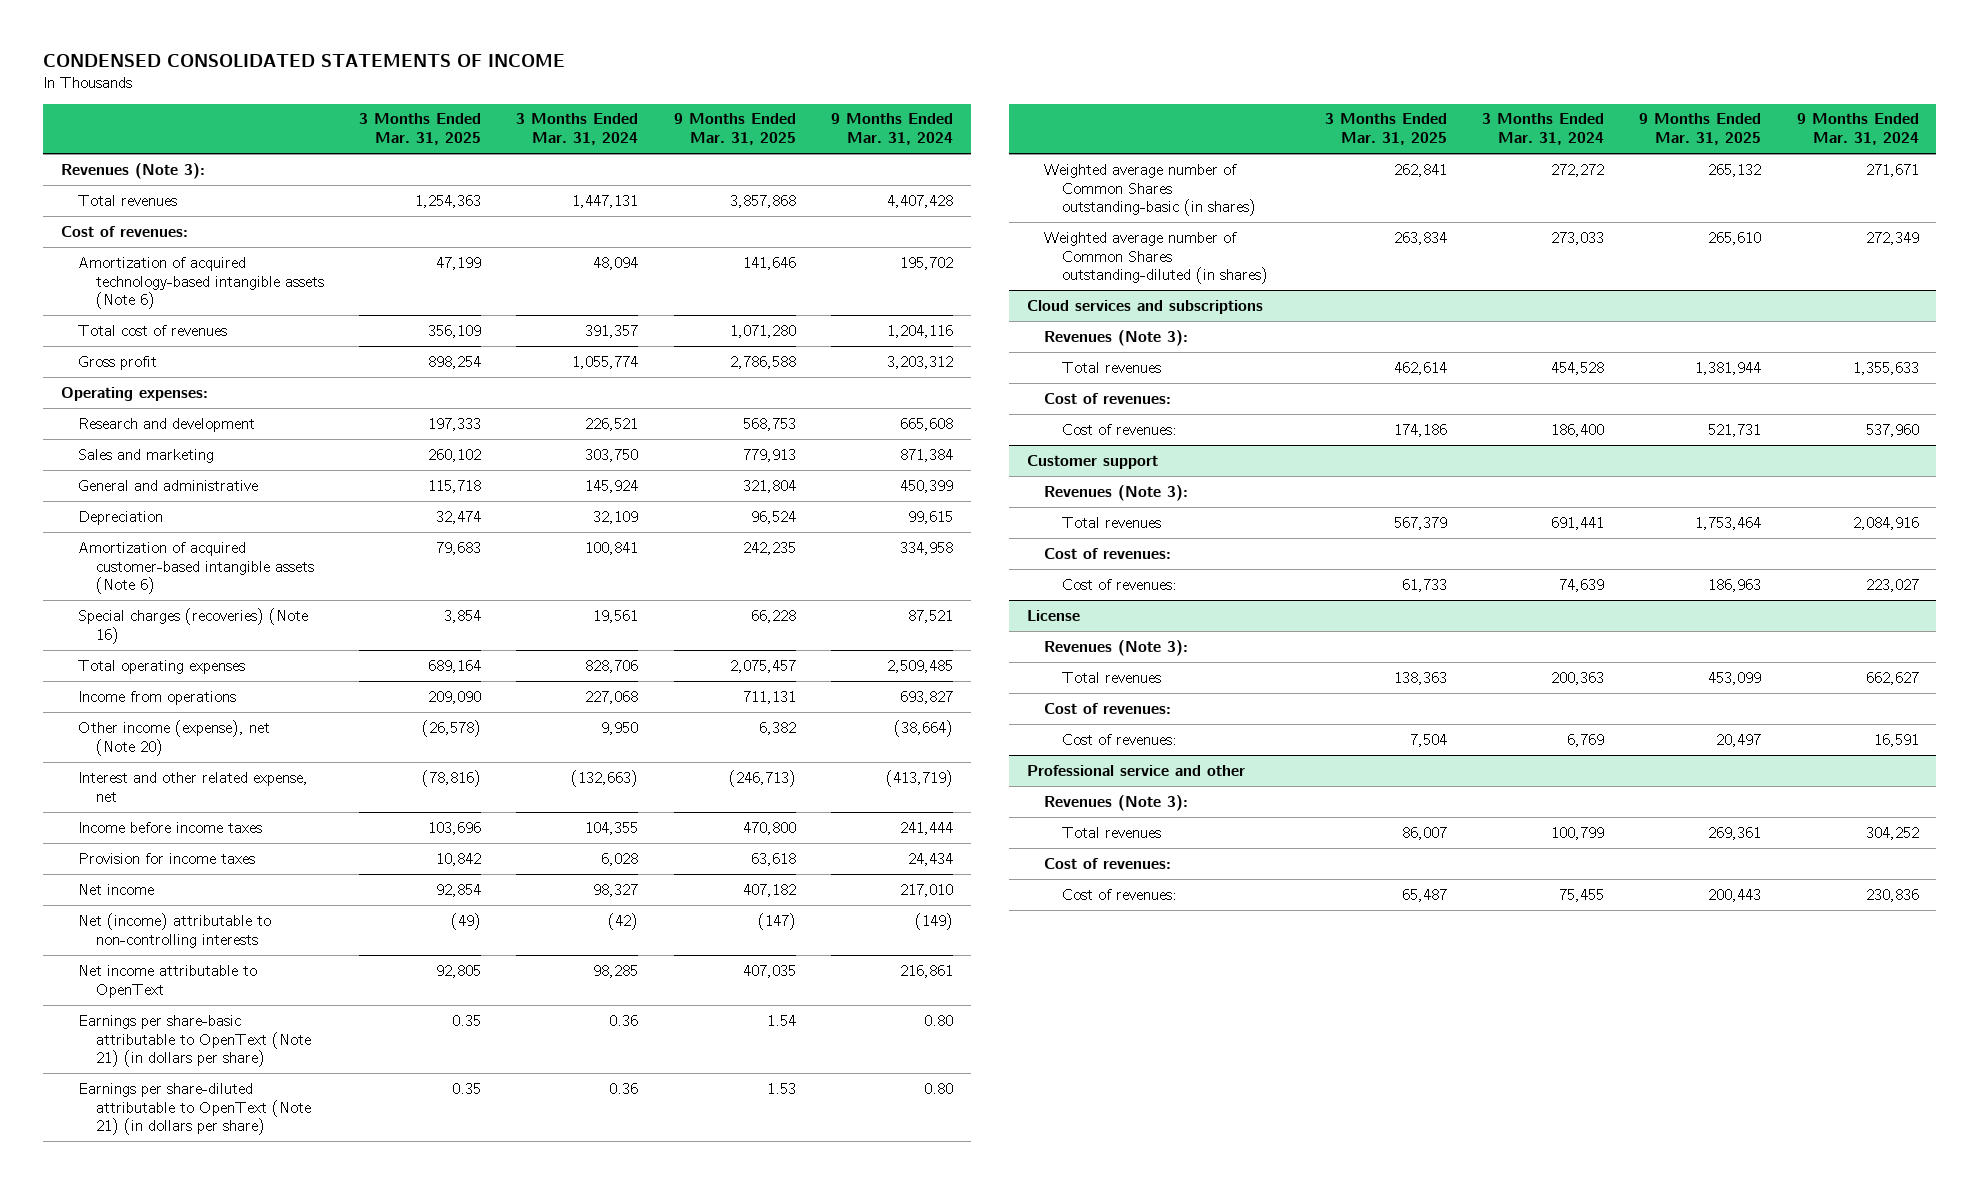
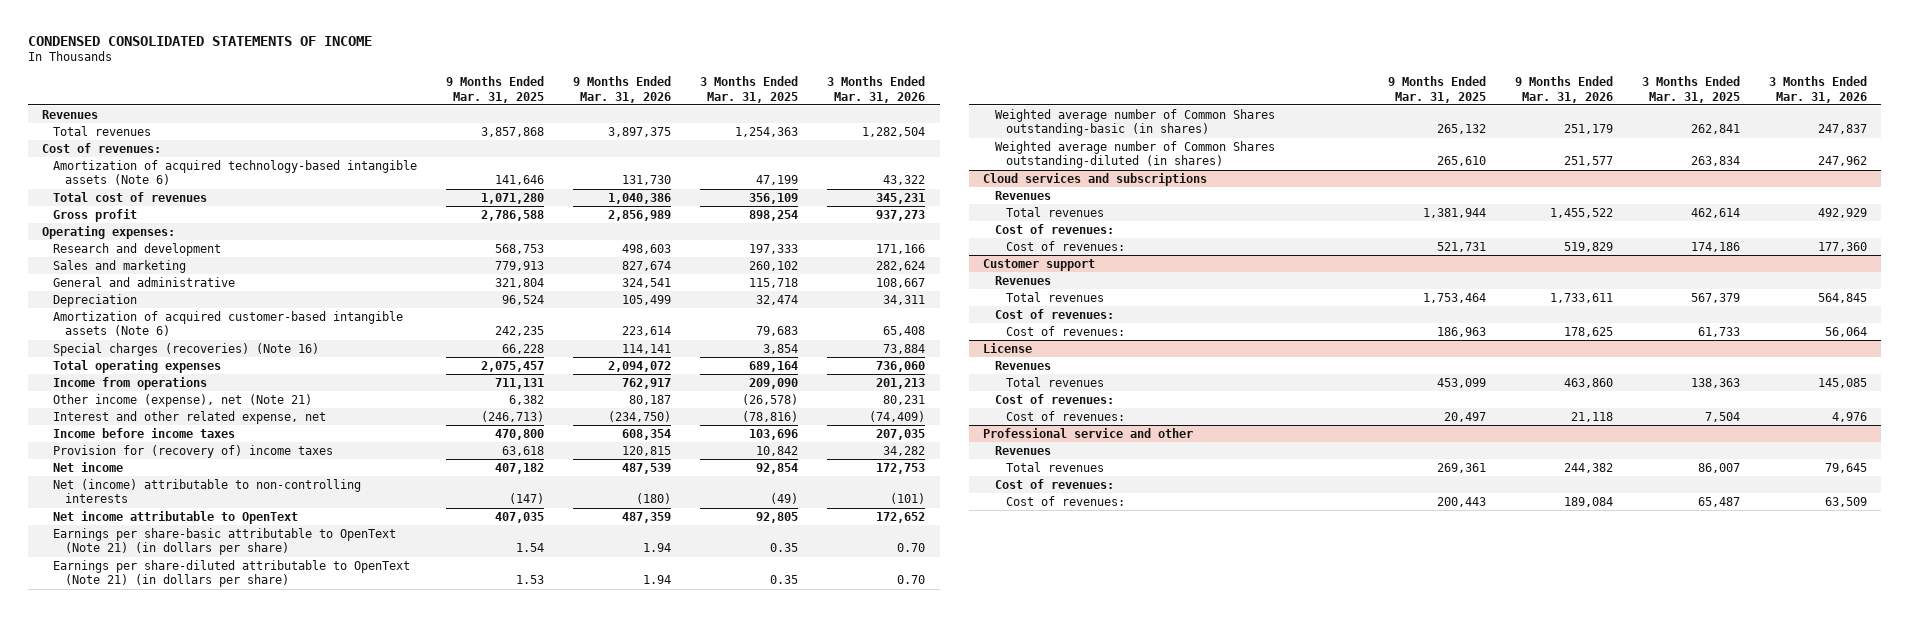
- | 3 Months Ended Mar. 31, 2025 | 3 Months Ended Mar. 31, 2024 | 9 Months Ended Mar. 31, 2025 | 9 Months Ended Mar. 31, 2024
+ | 9 Months Ended Mar. 31, 2025 | 9 Months Ended Mar. 31, 2026 | 3 Months Ended Mar. 31, 2025 | 3 Months Ended Mar. 31, 2026
- Revenues (Note 3):
+ Revenues
- Other income (expense), net (Note 20) | (26,578) | 9,950 | 6,382 | (38,664)
+ Other income (expense), net (Note 21) | 6,382 | 80,187 | (26,578) | 80,231
- Provision for income taxes | 10,842 | 6,028 | 63,618 | 24,434
+ Provision for (recovery of) income taxes | 63,618 | 120,815 | 10,842 | 34,282
@ Cloud services and subscriptions
- Revenues (Note 3):
+ Revenues
@ Customer support
- Revenues (Note 3):
+ Revenues
@ License
- Revenues (Note 3):
+ Revenues
@ Professional service and other
- Revenues (Note 3):
+ Revenues

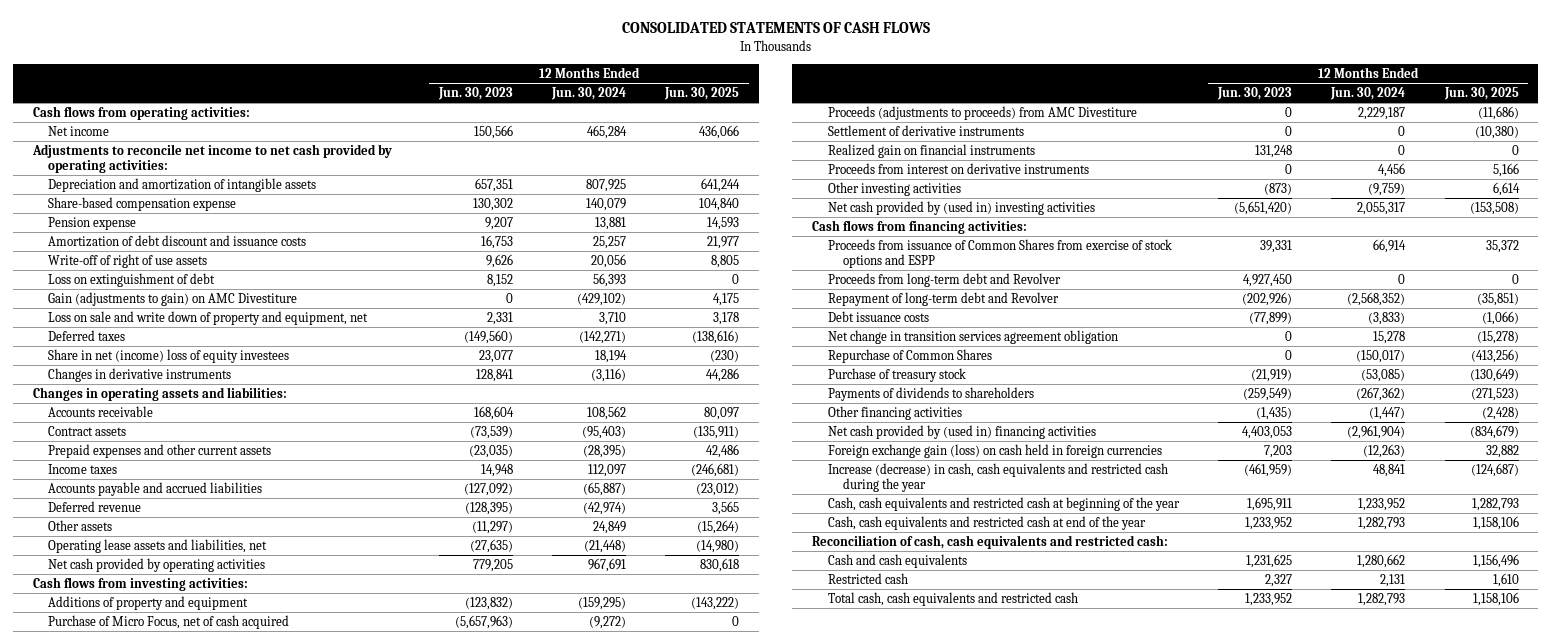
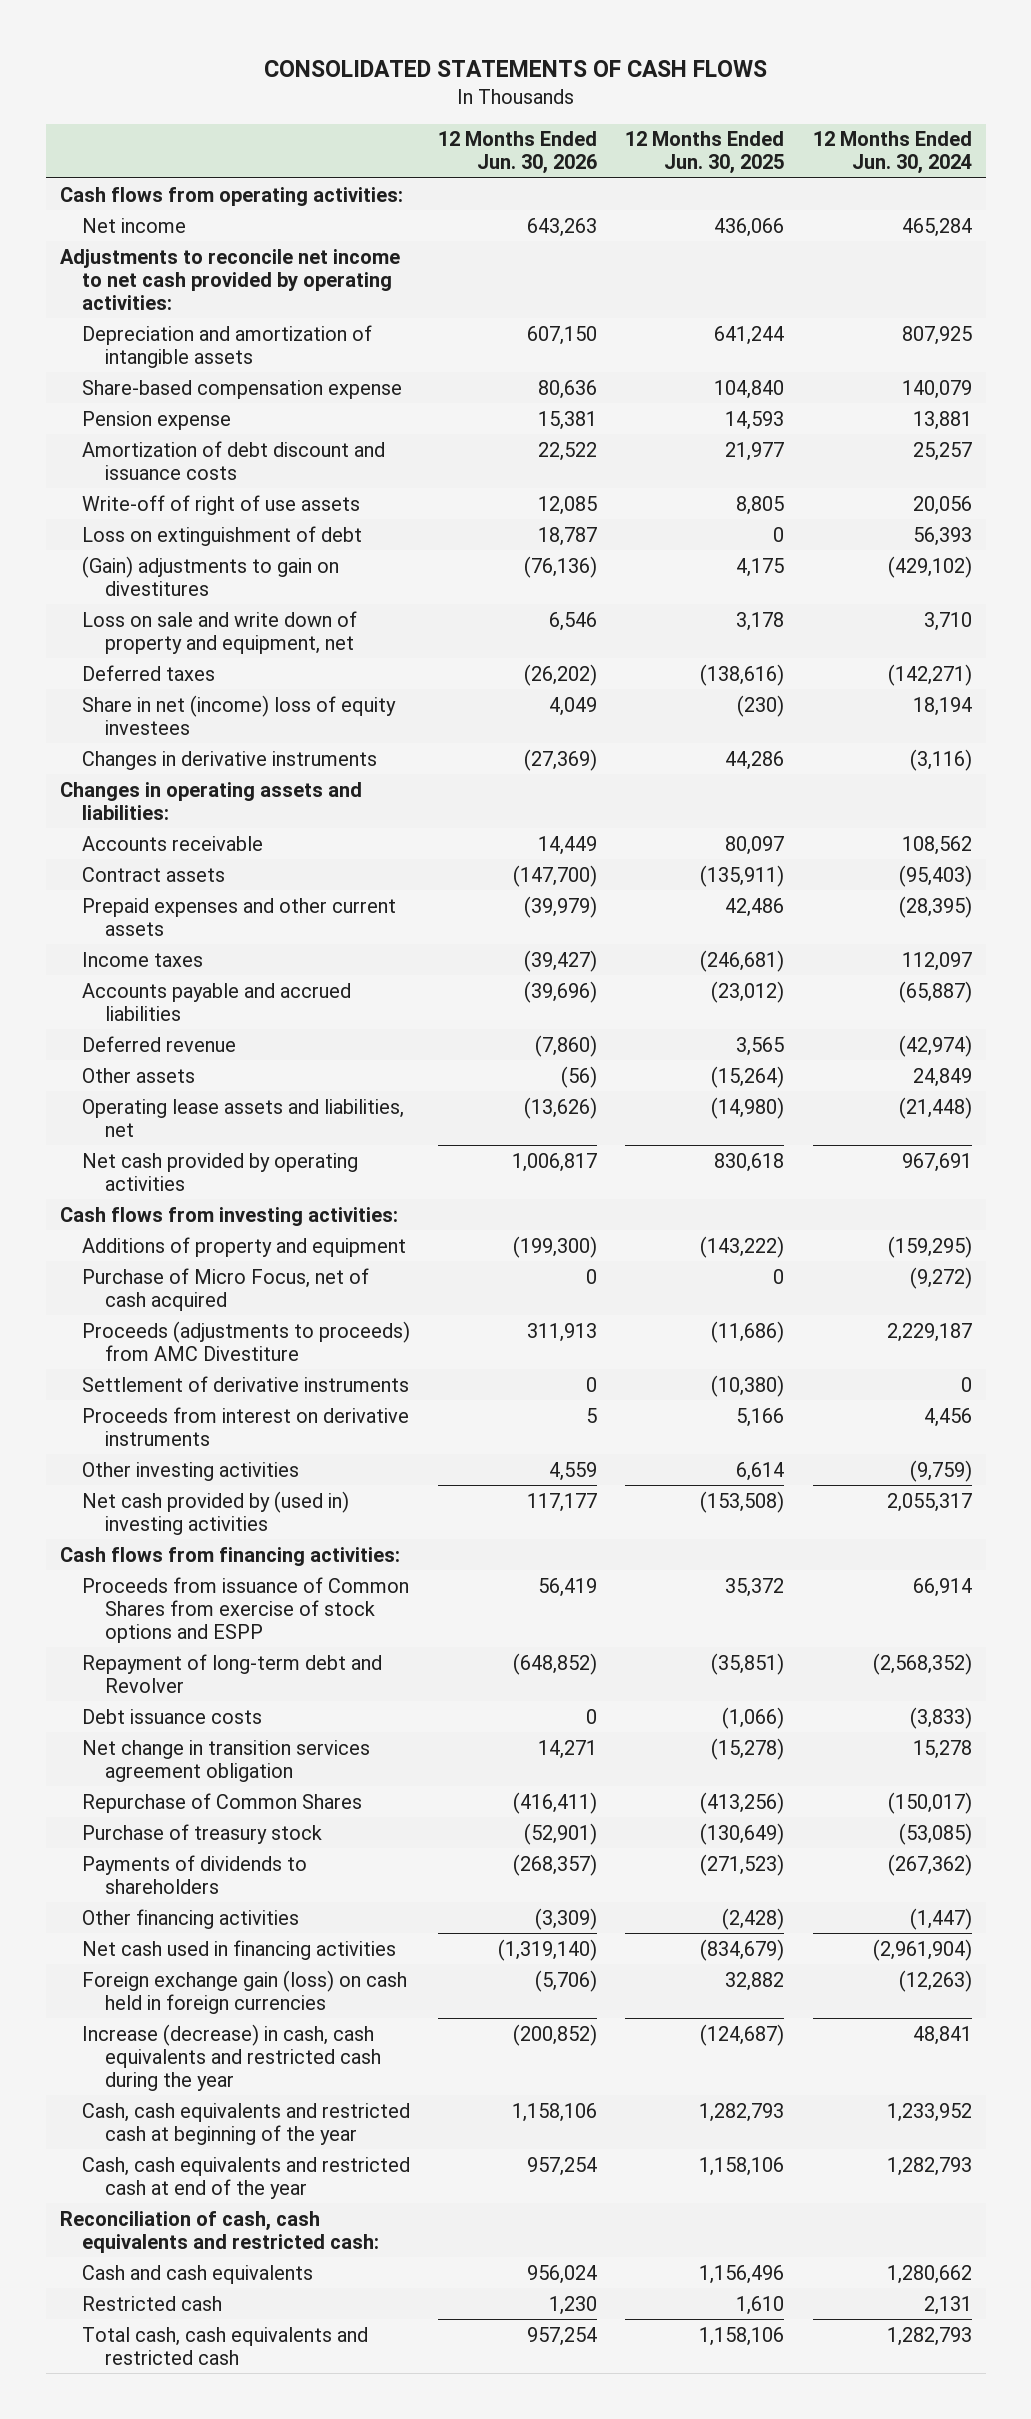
- | 12 Months Ended Jun. 30, 2023 | 12 Months Ended Jun. 30, 2024 | 12 Months Ended Jun. 30, 2025
+ | 12 Months Ended Jun. 30, 2026 | 12 Months Ended Jun. 30, 2025 | 12 Months Ended Jun. 30, 2024
- Gain (adjustments to gain) on AMC Divestiture | 0 | (429,102) | 4,175
+ (Gain) adjustments to gain on divestitures | (76,136) | 4,175 | (429,102)
- Realized gain on financial instruments | 131,248 | 0 | 0
- Proceeds from long-term debt and Revolver | 4,927,450 | 0 | 0
- Net cash provided by (used in) financing activities | 4,403,053 | (2,961,904) | (834,679)
+ Net cash used in financing activities | (1,319,140) | (834,679) | (2,961,904)

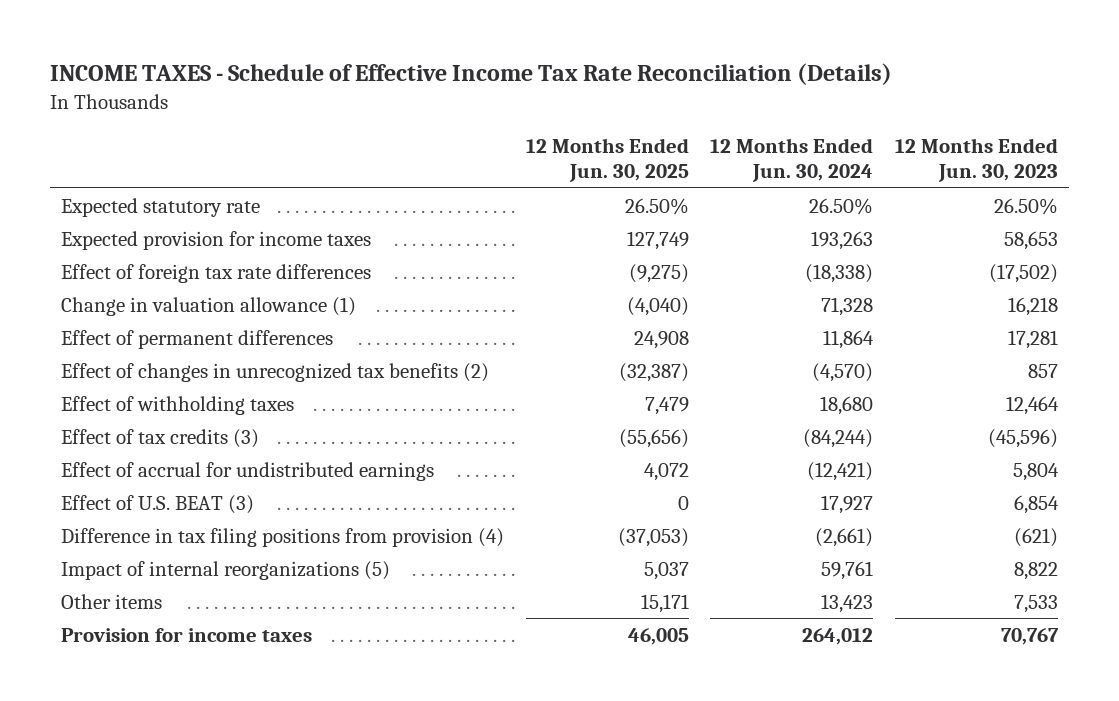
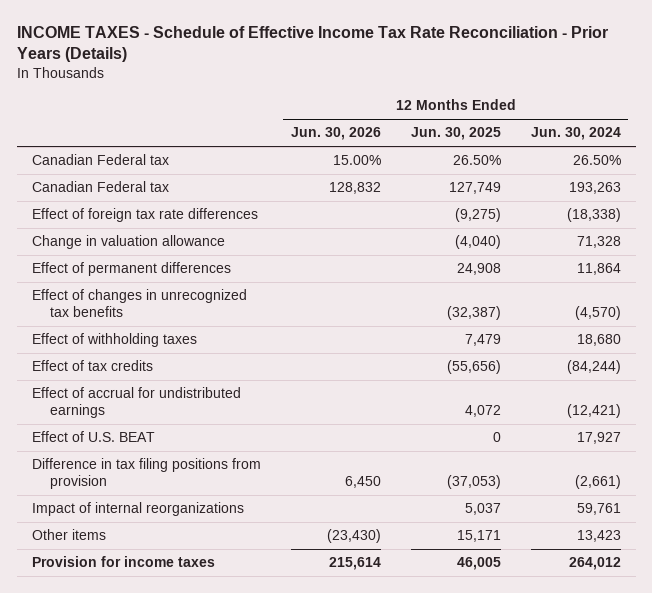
- INCOME TAXES - Schedule of Effective Income Tax Rate Reconciliation (Details)
+ INCOME TAXES - Schedule of Effective Income Tax Rate Reconciliation - Prior Years (Details)
- | 12 Months Ended Jun. 30, 2025 | 12 Months Ended Jun. 30, 2024 | 12 Months Ended Jun. 30, 2023
+ | 12 Months Ended Jun. 30, 2026 | 12 Months Ended Jun. 30, 2025 | 12 Months Ended Jun. 30, 2024
- Expected statutory rate | 26.50% | 26.50% | 26.50%
- Expected provision for income taxes | 127,749 | 193,263 | 58,653
+ Canadian Federal tax | 15.00% | 26.50% | 26.50%
+ Canadian Federal tax | 128,832 | 127,749 | 193,263
- Change in valuation allowance (1) | (4,040) | 71,328 | 16,218
+ Change in valuation allowance | | (4,040) | 71,328
- Effect of changes in unrecognized tax benefits (2) | (32,387) | (4,570) | 857
+ Effect of changes in unrecognized tax benefits | | (32,387) | (4,570)
- Effect of tax credits (3) | (55,656) | (84,244) | (45,596)
+ Effect of tax credits | | (55,656) | (84,244)
- Effect of U.S. BEAT (3) | 0 | 17,927 | 6,854
- Difference in tax filing positions from provision (4) | (37,053) | (2,661) | (621)
- Impact of internal reorganizations (5) | 5,037 | 59,761 | 8,822
+ Effect of U.S. BEAT | | 0 | 17,927
+ Difference in tax filing positions from provision | 6,450 | (37,053) | (2,661)
+ Impact of internal reorganizations | | 5,037 | 59,761

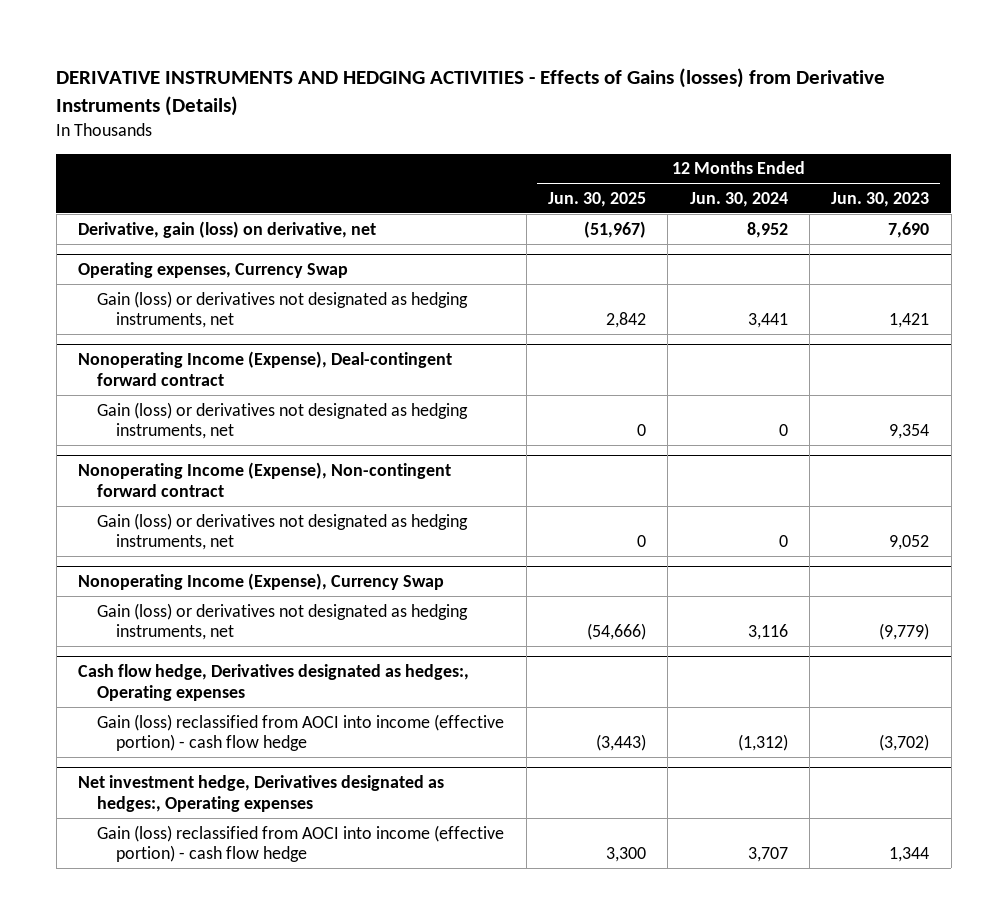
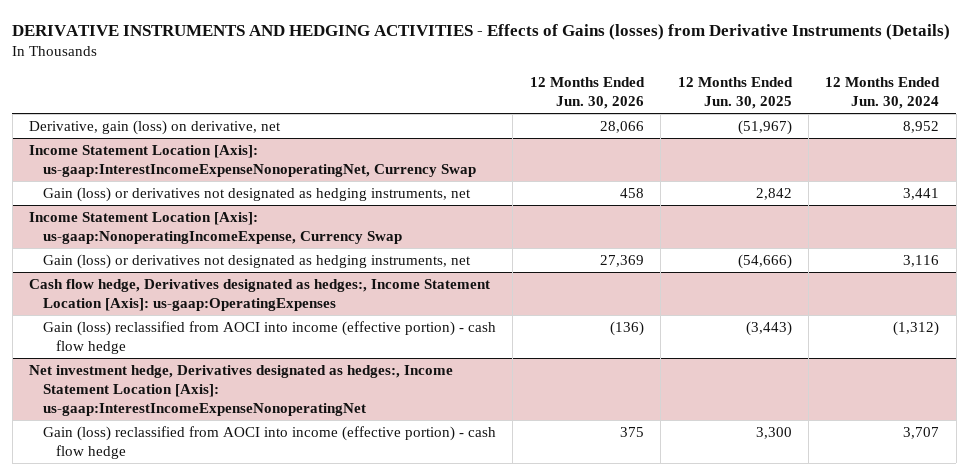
- | 12 Months Ended Jun. 30, 2025 | 12 Months Ended Jun. 30, 2024 | 12 Months Ended Jun. 30, 2023
+ | 12 Months Ended Jun. 30, 2026 | 12 Months Ended Jun. 30, 2025 | 12 Months Ended Jun. 30, 2024
- Operating expenses, Currency Swap
+ Income Statement Location [Axis]: us-gaap:InterestIncomeExpenseNonoperatingNet, Currency Swap
- Nonoperating Income (Expense), Deal-contingent forward contract
- Gain (loss) or derivatives not designated as hedging instruments, net | 0 | 0 | 9,354
- Nonoperating Income (Expense), Non-contingent forward contract
- Gain (loss) or derivatives not designated as hedging instruments, net | 0 | 0 | 9,052
- Nonoperating Income (Expense), Currency Swap
+ Income Statement Location [Axis]: us-gaap:NonoperatingIncomeExpense, Currency Swap
- Cash flow hedge, Derivatives designated as hedges:, Operating expenses
+ Cash flow hedge, Derivatives designated as hedges:, Income Statement Location [Axis]: us-gaap:OperatingExpenses
- Net investment hedge, Derivatives designated as hedges:, Operating expenses
+ Net investment hedge, Derivatives designated as hedges:, Income Statement Location [Axis]: us-gaap:InterestIncomeExpenseNonoperatingNet

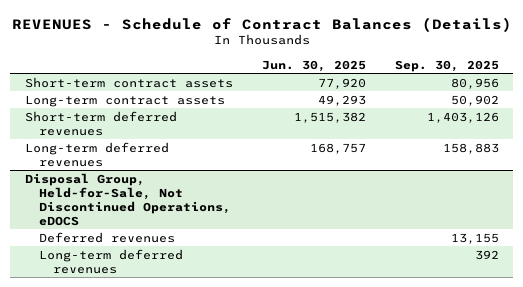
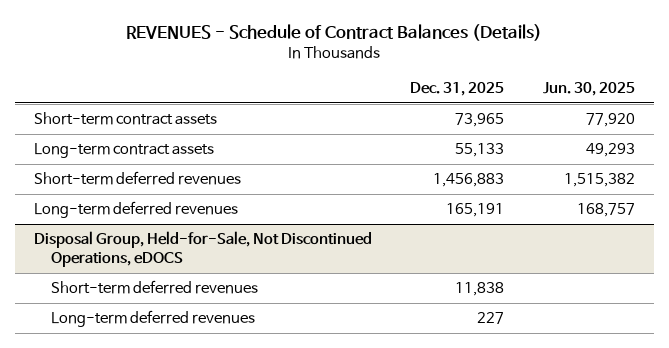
- | Jun. 30, 2025 | Sep. 30, 2025
+ | Dec. 31, 2025 | Jun. 30, 2025
@ Disposal Group, Held-for-Sale, Not Discontinued Operations, eDOCS
- Deferred revenues | | 13,155
+ Short-term deferred revenues | 11,838 |

